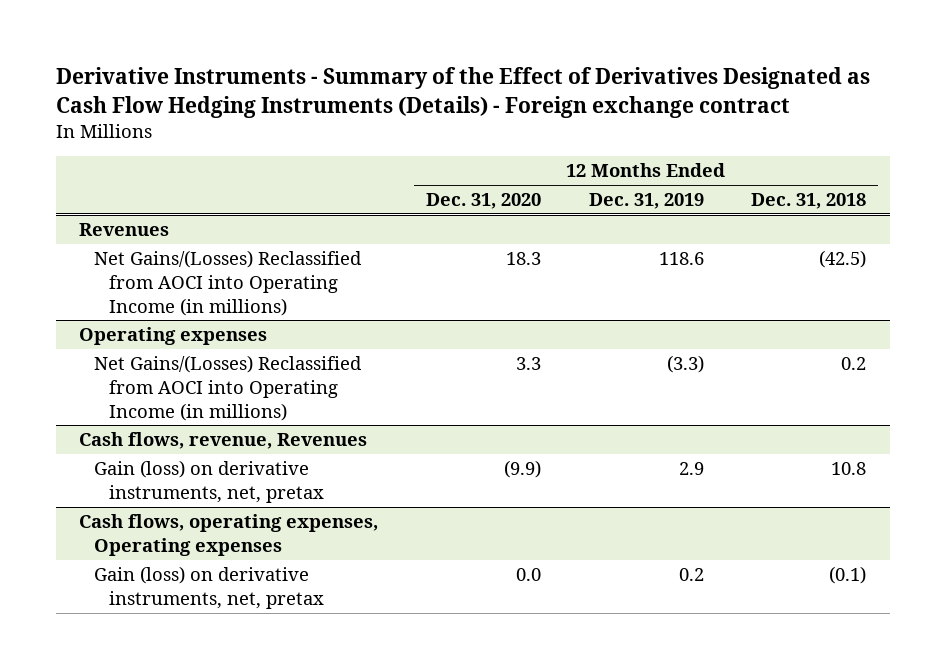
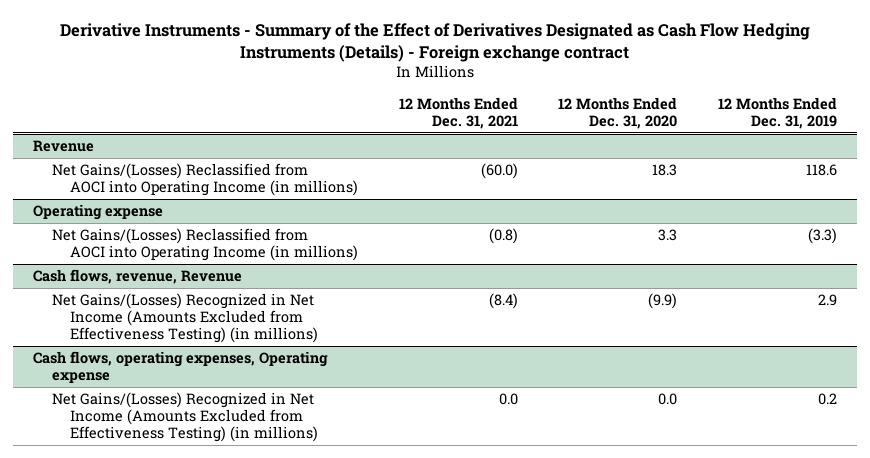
- | 12 Months Ended Dec. 31, 2020 | 12 Months Ended Dec. 31, 2019 | 12 Months Ended Dec. 31, 2018
+ | 12 Months Ended Dec. 31, 2021 | 12 Months Ended Dec. 31, 2020 | 12 Months Ended Dec. 31, 2019
- Revenues
+ Revenue
- Operating expenses
+ Operating expense
- Cash flows, revenue, Revenues
- Gain (loss) on derivative instruments, net, pretax | (9.9) | 2.9 | 10.8
- Cash flows, operating expenses, Operating expenses
- Gain (loss) on derivative instruments, net, pretax | 0.0 | 0.2 | (0.1)
+ Cash flows, revenue, Revenue
+ Net Gains/(Losses) Recognized in Net Income (Amounts Excluded from Effectiveness Testing) (in millions) | (8.4) | (9.9) | 2.9
+ Cash flows, operating expenses, Operating expense
+ Net Gains/(Losses) Recognized in Net Income (Amounts Excluded from Effectiveness Testing) (in millions) | 0.0 | 0.0 | 0.2

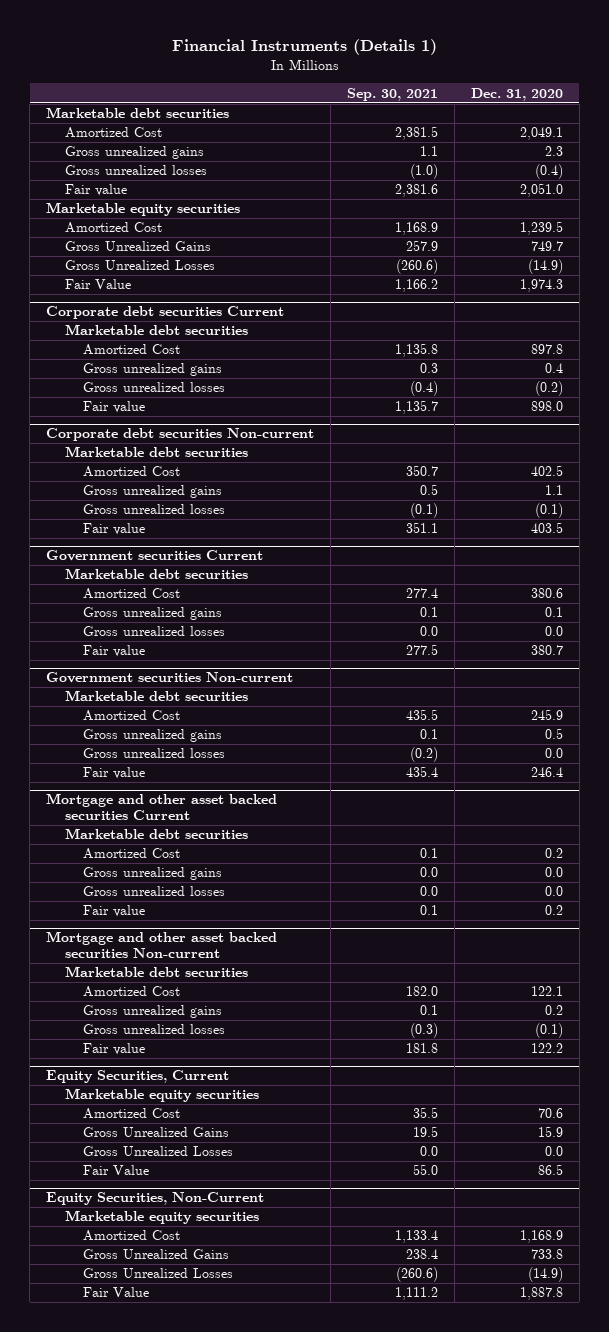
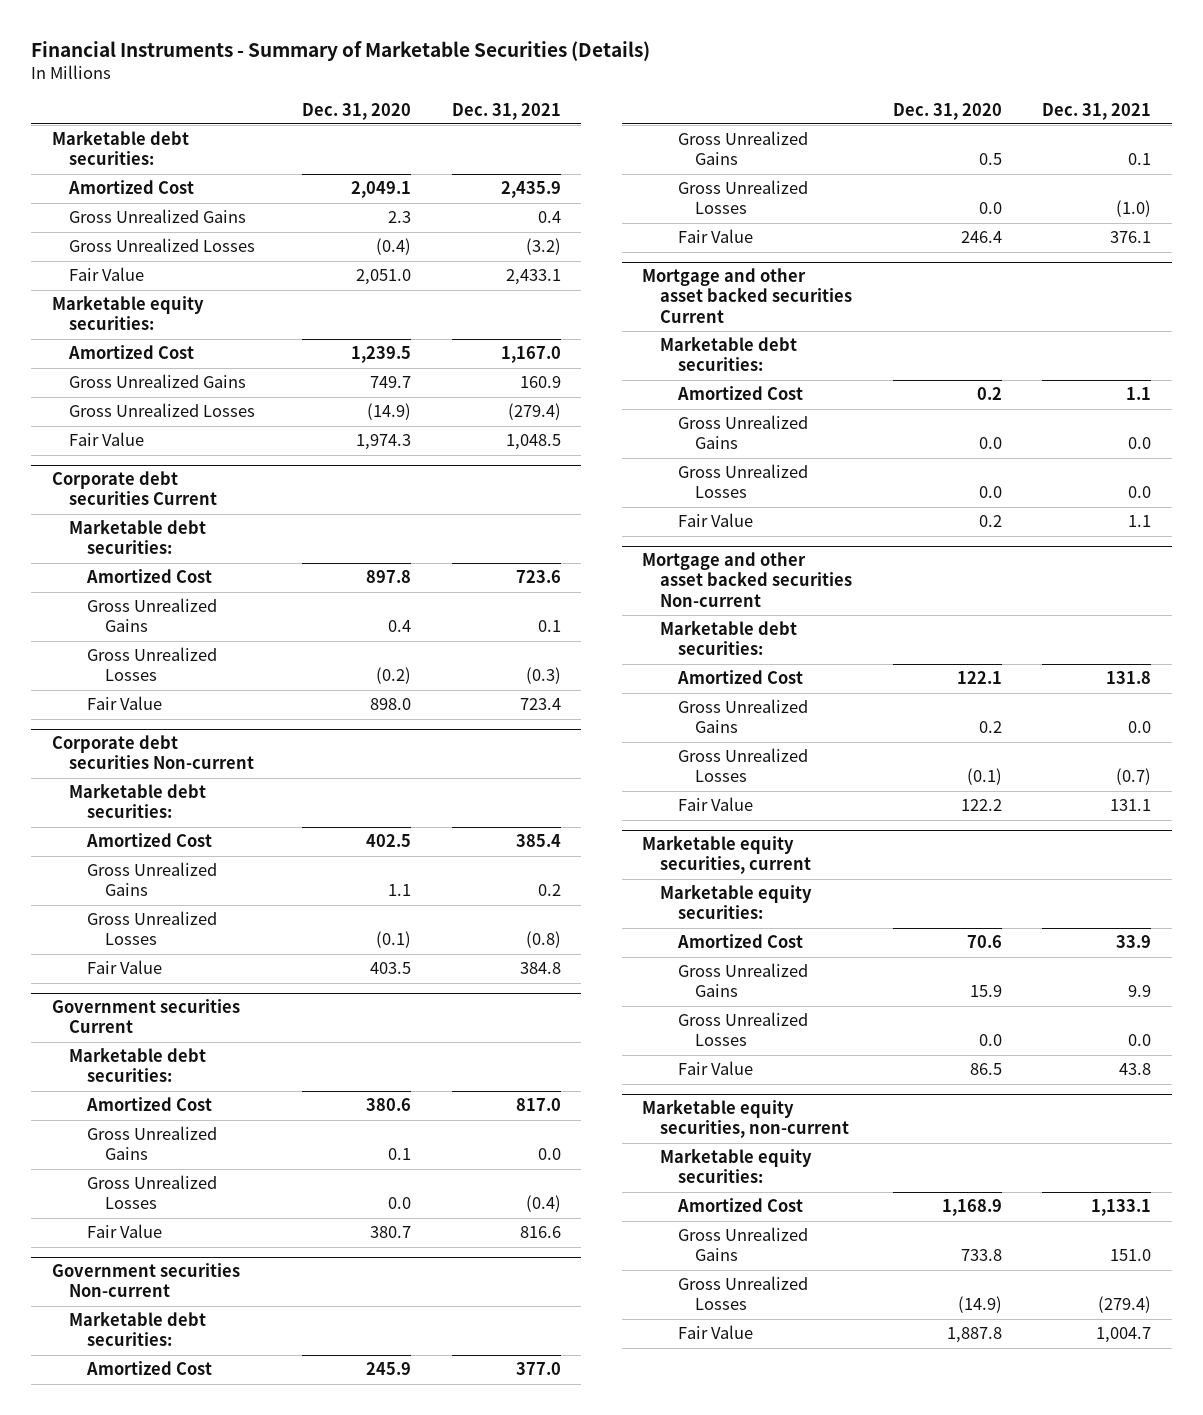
- Financial Instruments (Details 1)
+ Financial Instruments - Summary of Marketable Securities (Details)
- | Sep. 30, 2021 | Dec. 31, 2020
+ | Dec. 31, 2020 | Dec. 31, 2021
- Marketable debt securities
+ Marketable debt securities:
- Gross unrealized gains | 1.1 | 2.3
- Gross unrealized losses | (1.0) | (0.4)
- Fair value | 2,381.6 | 2,051.0
- Marketable equity securities
+ Gross Unrealized Gains | 2.3 | 0.4
+ Gross Unrealized Losses | (0.4) | (3.2)
+ Fair Value | 2,051.0 | 2,433.1
+ Marketable equity securities:
@ Corporate debt securities Current
- Marketable debt securities
+ Marketable debt securities:
- Gross unrealized gains | 0.3 | 0.4
- Gross unrealized losses | (0.4) | (0.2)
- Fair value | 1,135.7 | 898.0
+ Gross Unrealized Gains | 0.4 | 0.1
+ Gross Unrealized Losses | (0.2) | (0.3)
+ Fair Value | 898.0 | 723.4
@ Corporate debt securities Non-current
- Marketable debt securities
+ Marketable debt securities:
- Gross unrealized gains | 0.5 | 1.1
- Gross unrealized losses | (0.1) | (0.1)
- Fair value | 351.1 | 403.5
+ Gross Unrealized Gains | 1.1 | 0.2
+ Gross Unrealized Losses | (0.1) | (0.8)
+ Fair Value | 403.5 | 384.8
@ Government securities Current
- Marketable debt securities
+ Marketable debt securities:
- Gross unrealized gains | 0.1 | 0.1
- Gross unrealized losses | 0.0 | 0.0
- Fair value | 277.5 | 380.7
+ Gross Unrealized Gains | 0.1 | 0.0
+ Gross Unrealized Losses | 0.0 | (0.4)
+ Fair Value | 380.7 | 816.6
@ Government securities Non-current
- Marketable debt securities
+ Marketable debt securities:
- Gross unrealized gains | 0.1 | 0.5
- Gross unrealized losses | (0.2) | 0.0
- Fair value | 435.4 | 246.4
+ Gross Unrealized Gains | 0.5 | 0.1
+ Gross Unrealized Losses | 0.0 | (1.0)
+ Fair Value | 246.4 | 376.1
@ Mortgage and other asset backed securities Current
- Marketable debt securities
+ Marketable debt securities:
- Gross unrealized gains | 0.0 | 0.0
- Gross unrealized losses | 0.0 | 0.0
- Fair value | 0.1 | 0.2
+ Gross Unrealized Gains | 0.0 | 0.0
+ Gross Unrealized Losses | 0.0 | 0.0
+ Fair Value | 0.2 | 1.1
@ Mortgage and other asset backed securities Non-current
- Marketable debt securities
+ Marketable debt securities:
- Gross unrealized gains | 0.1 | 0.2
- Gross unrealized losses | (0.3) | (0.1)
- Fair value | 181.8 | 122.2
- Equity Securities, Current
- Marketable equity securities
@ Mortgage and other asset backed securities Non-current
+ Gross Unrealized Gains | 0.2 | 0.0
+ Gross Unrealized Losses | (0.1) | (0.7)
+ Fair Value | 122.2 | 131.1
+ Marketable equity securities, current
+ Marketable equity securities:
- Equity Securities, Non-Current
- Marketable equity securities
+ Marketable equity securities, non-current
+ Marketable equity securities:

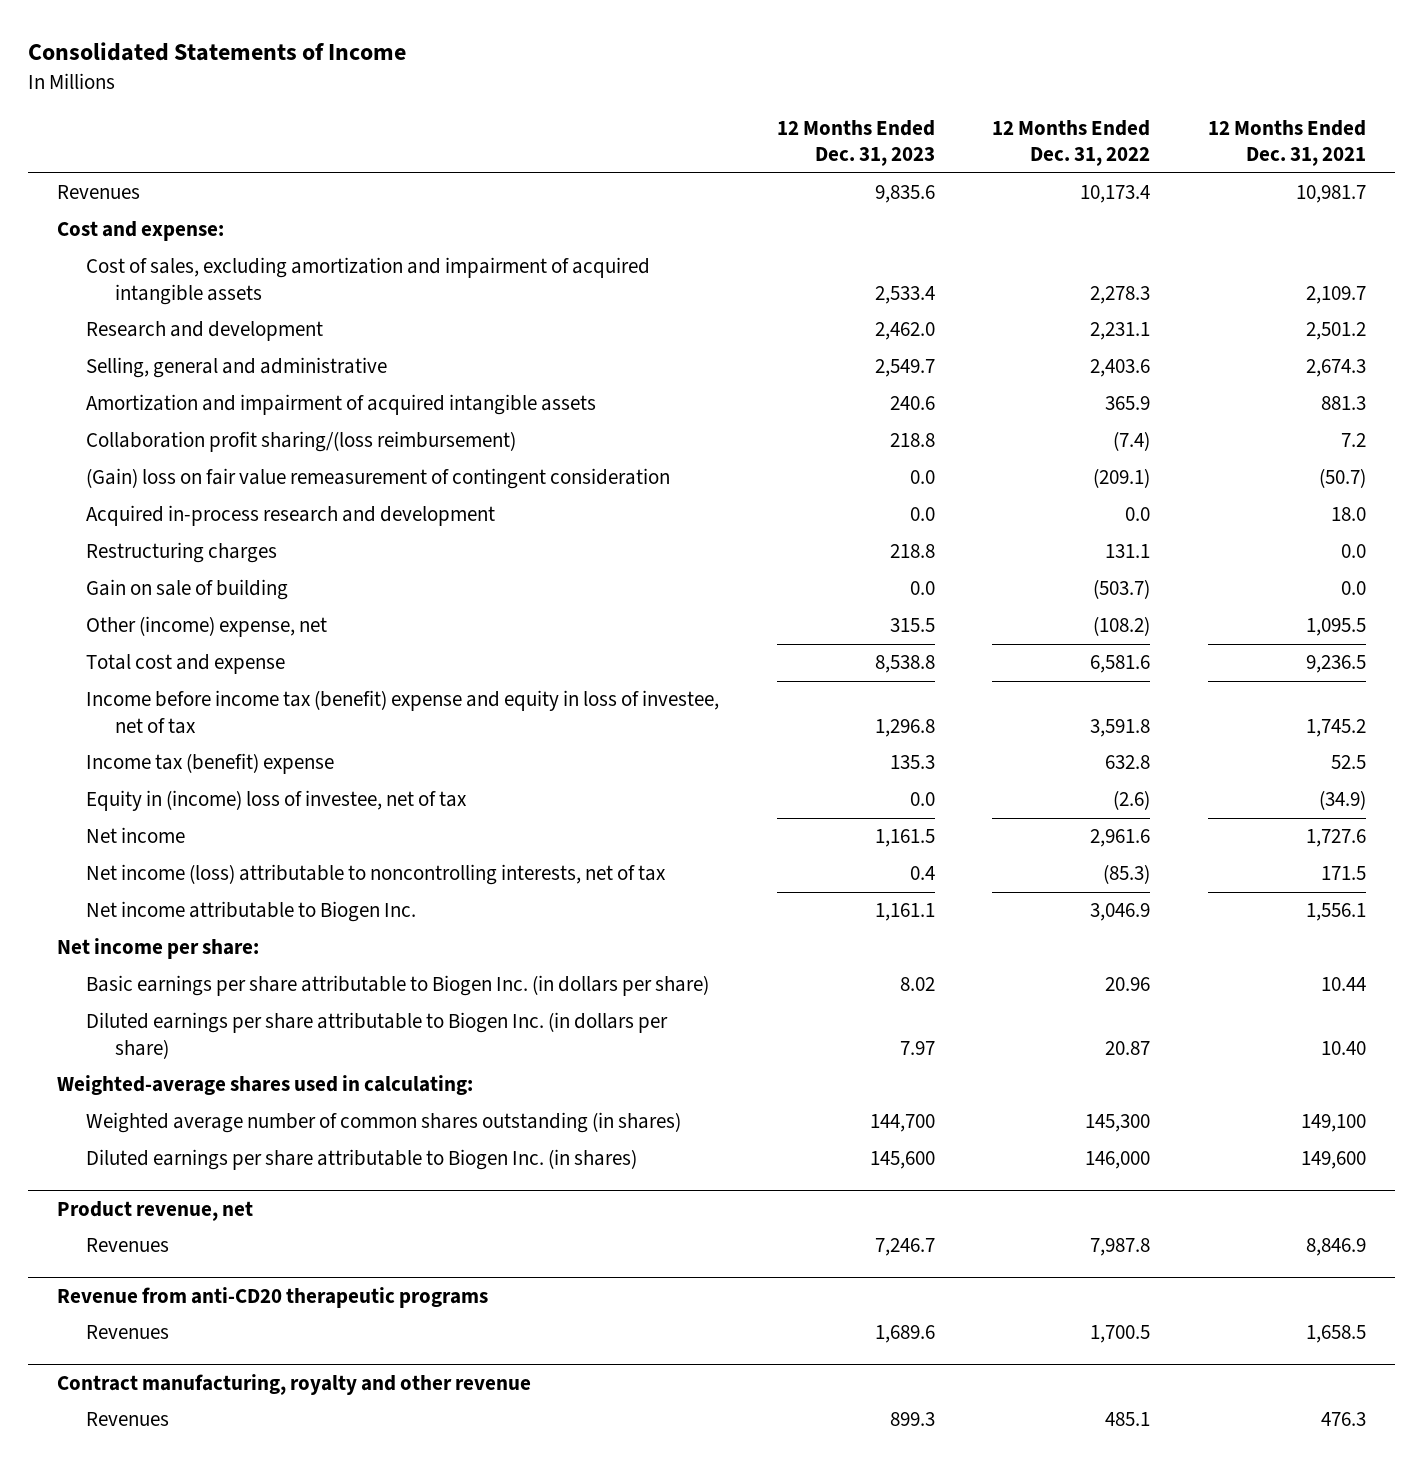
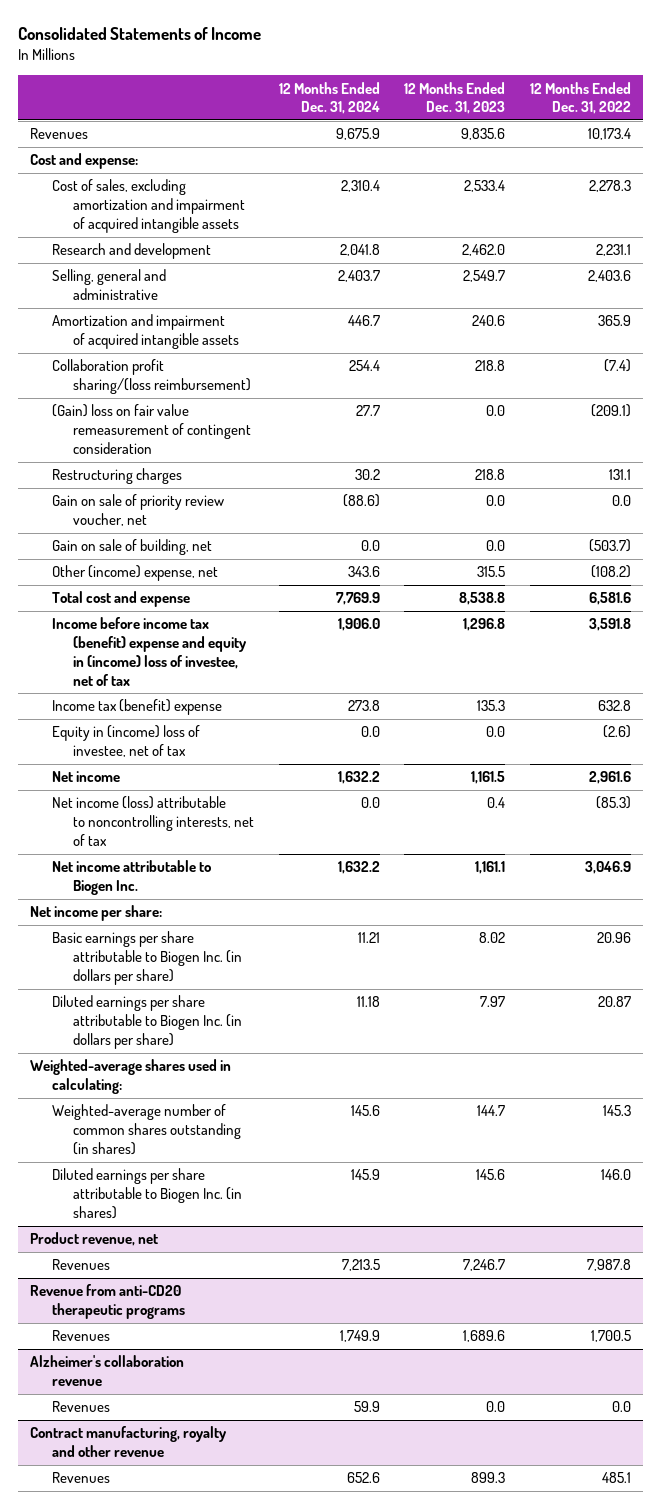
- | 12 Months Ended Dec. 31, 2023 | 12 Months Ended Dec. 31, 2022 | 12 Months Ended Dec. 31, 2021
+ | 12 Months Ended Dec. 31, 2024 | 12 Months Ended Dec. 31, 2023 | 12 Months Ended Dec. 31, 2022
- Acquired in-process research and development | 0.0 | 0.0 | 18.0
- Gain on sale of building | 0.0 | (503.7) | 0.0
+ Gain on sale of priority review voucher, net | (88.6) | 0.0 | 0.0
+ Gain on sale of building, net | 0.0 | 0.0 | (503.7)
- Income before income tax (benefit) expense and equity in loss of investee, net of tax | 1,296.8 | 3,591.8 | 1,745.2
+ Income before income tax (benefit) expense and equity in (income) loss of investee, net of tax | 1,906.0 | 1,296.8 | 3,591.8
- Weighted average number of common shares outstanding (in shares) | 144,700 | 145,300 | 149,100
- Diluted earnings per share attributable to Biogen Inc. (in shares) | 145,600 | 146,000 | 149,600
+ Weighted-average number of common shares outstanding (in shares) | 145.6 | 144.7 | 145.3
+ Diluted earnings per share attributable to Biogen Inc. (in shares) | 145.9 | 145.6 | 146.0
+ Alzheimer's collaboration revenue
+ Revenues | 59.9 | 0.0 | 0.0

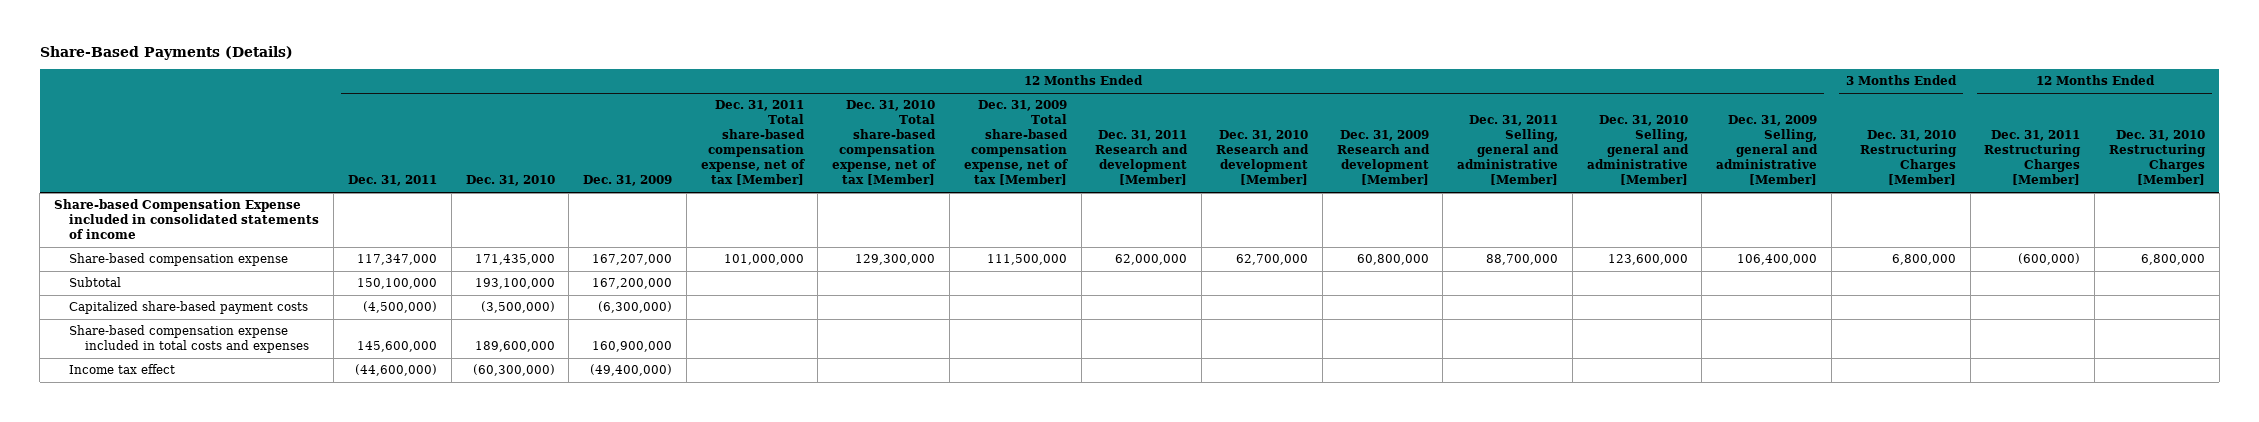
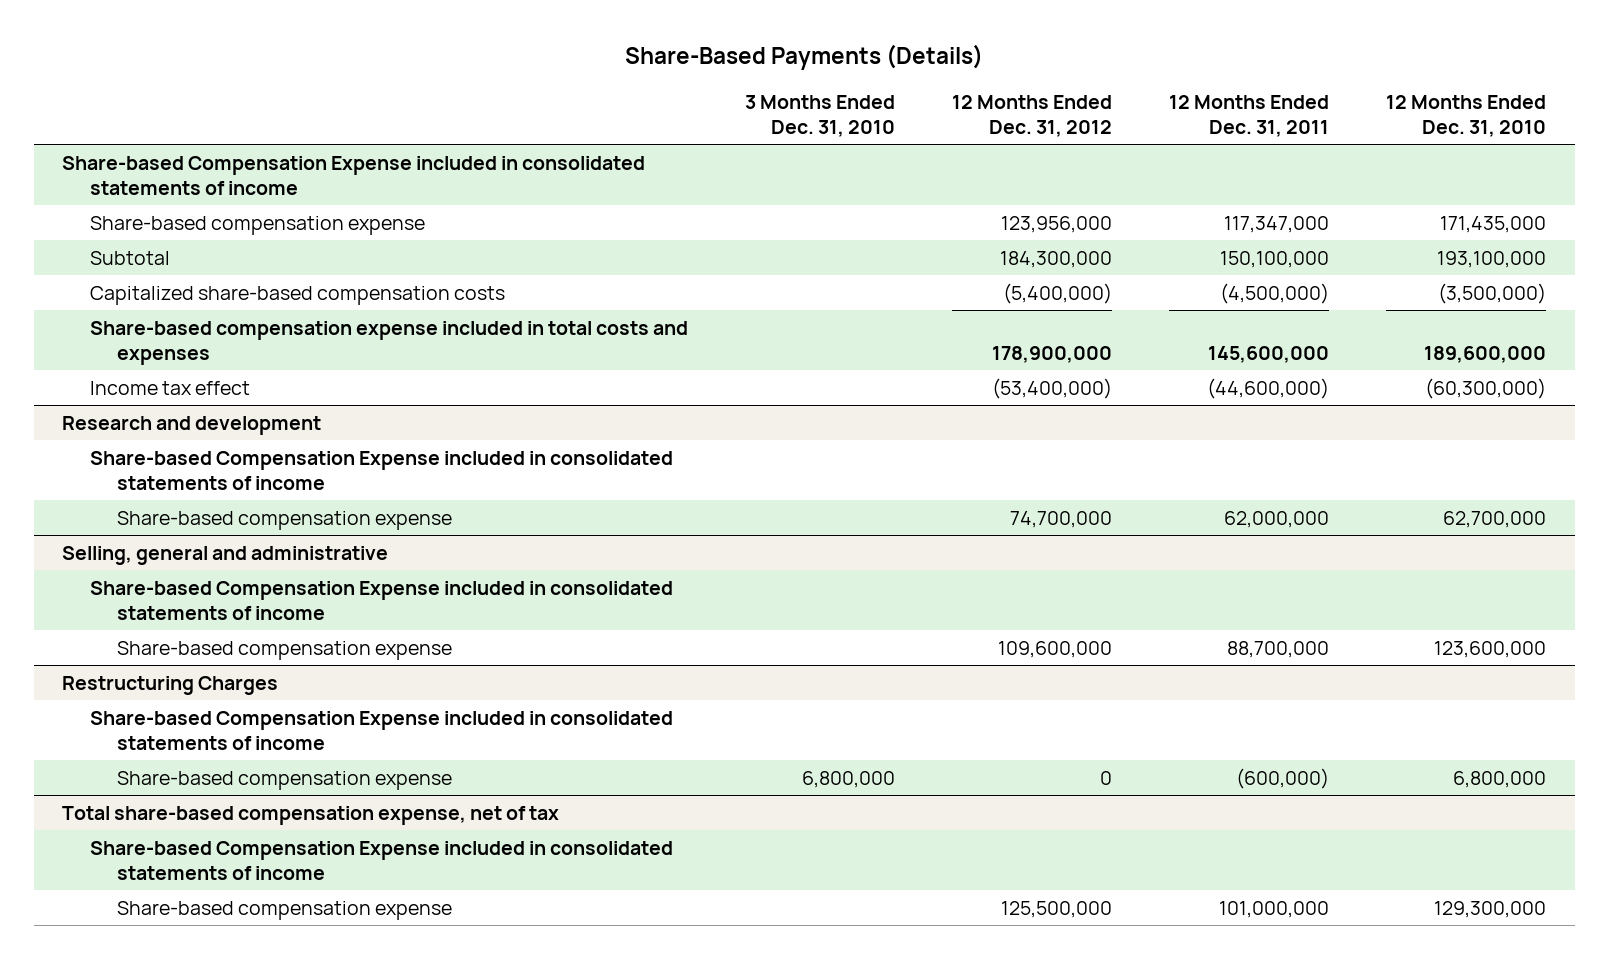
- | 12 Months Ended Dec. 31, 2011 | 12 Months Ended Dec. 31, 2010 | 12 Months Ended Dec. 31, 2009 | 12 Months Ended Dec. 31, 2011 Total share-based compensation expense, net of tax [Member] | 12 Months Ended Dec. 31, 2010 Total share-based compensation expense, net of tax [Member] | 12 Months Ended Dec. 31, 2009 Total share-based compensation expense, net of tax [Member] | 12 Months Ended Dec. 31, 2011 Research and development [Member] | 12 Months Ended Dec. 31, 2010 Research and development [Member] | 12 Months Ended Dec. 31, 2009 Research and development [Member] | 12 Months Ended Dec. 31, 2011 Selling, general and administrative [Member] | 12 Months Ended Dec. 31, 2010 Selling, general and administrative [Member] | 12 Months Ended Dec. 31, 2009 Selling, general and administrative [Member] | 3 Months Ended Dec. 31, 2010 Restructuring Charges [Member] | 12 Months Ended Dec. 31, 2011 Restructuring Charges [Member] | 12 Months Ended Dec. 31, 2010 Restructuring Charges [Member]
+ | 3 Months Ended Dec. 31, 2010 | 12 Months Ended Dec. 31, 2012 | 12 Months Ended Dec. 31, 2011 | 12 Months Ended Dec. 31, 2010
- Capitalized share-based payment costs | (4,500,000) | (3,500,000) | (6,300,000) | | | | | | | | | | | |
+ Capitalized share-based compensation costs | | (5,400,000) | (4,500,000) | (3,500,000)
+ Research and development
+ Share-based Compensation Expense included in consolidated statements of income
+ Share-based compensation expense | | 74,700,000 | 62,000,000 | 62,700,000
+ Selling, general and administrative
+ Share-based Compensation Expense included in consolidated statements of income
+ Share-based compensation expense | | 109,600,000 | 88,700,000 | 123,600,000
+ Restructuring Charges
+ Share-based Compensation Expense included in consolidated statements of income
+ Share-based compensation expense | 6,800,000 | 0 | (600,000) | 6,800,000
+ Total share-based compensation expense, net of tax
+ Share-based Compensation Expense included in consolidated statements of income
+ Share-based compensation expense | | 125,500,000 | 101,000,000 | 129,300,000

